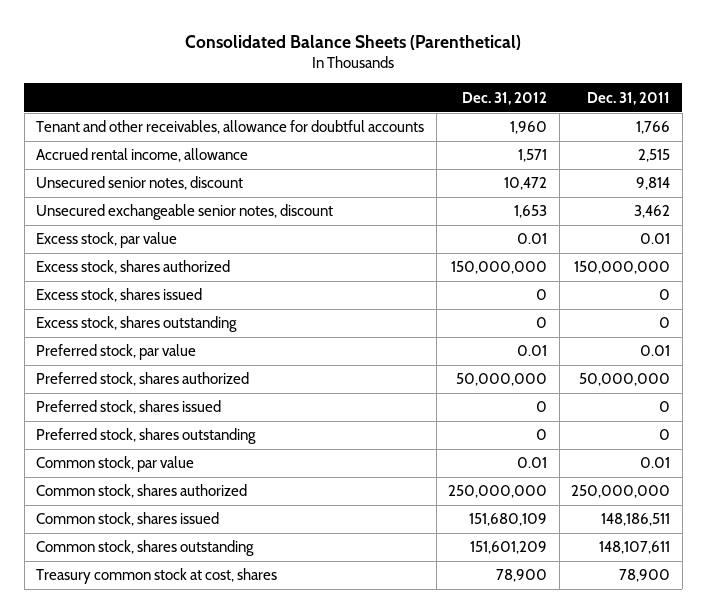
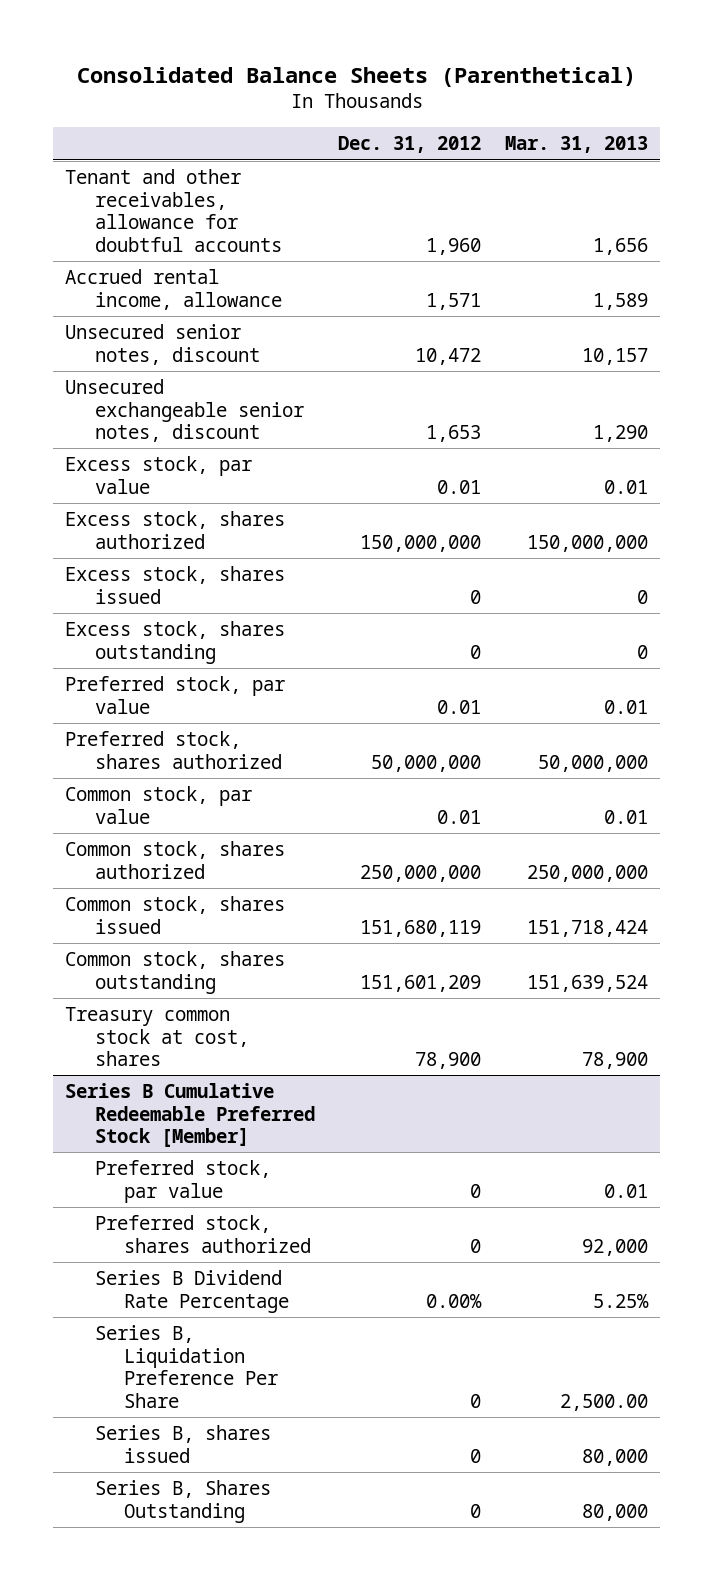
- | Dec. 31, 2012 | Dec. 31, 2011
+ | Dec. 31, 2012 | Mar. 31, 2013
- Preferred stock, shares issued | 0 | 0
- Preferred stock, shares outstanding | 0 | 0
- Common stock, shares issued | 151,680,109 | 148,186,511
+ Common stock, shares issued | 151,680,119 | 151,718,424
+ Series B Cumulative Redeemable Preferred Stock [Member]
+ Preferred stock, par value | 0 | 0.01
+ Preferred stock, shares authorized | 0 | 92,000
+ Series B Dividend Rate Percentage | 0.00% | 5.25%
+ Series B, Liquidation Preference Per Share | 0 | 2,500.00
+ Series B, shares issued | 0 | 80,000
+ Series B, Shares Outstanding | 0 | 80,000

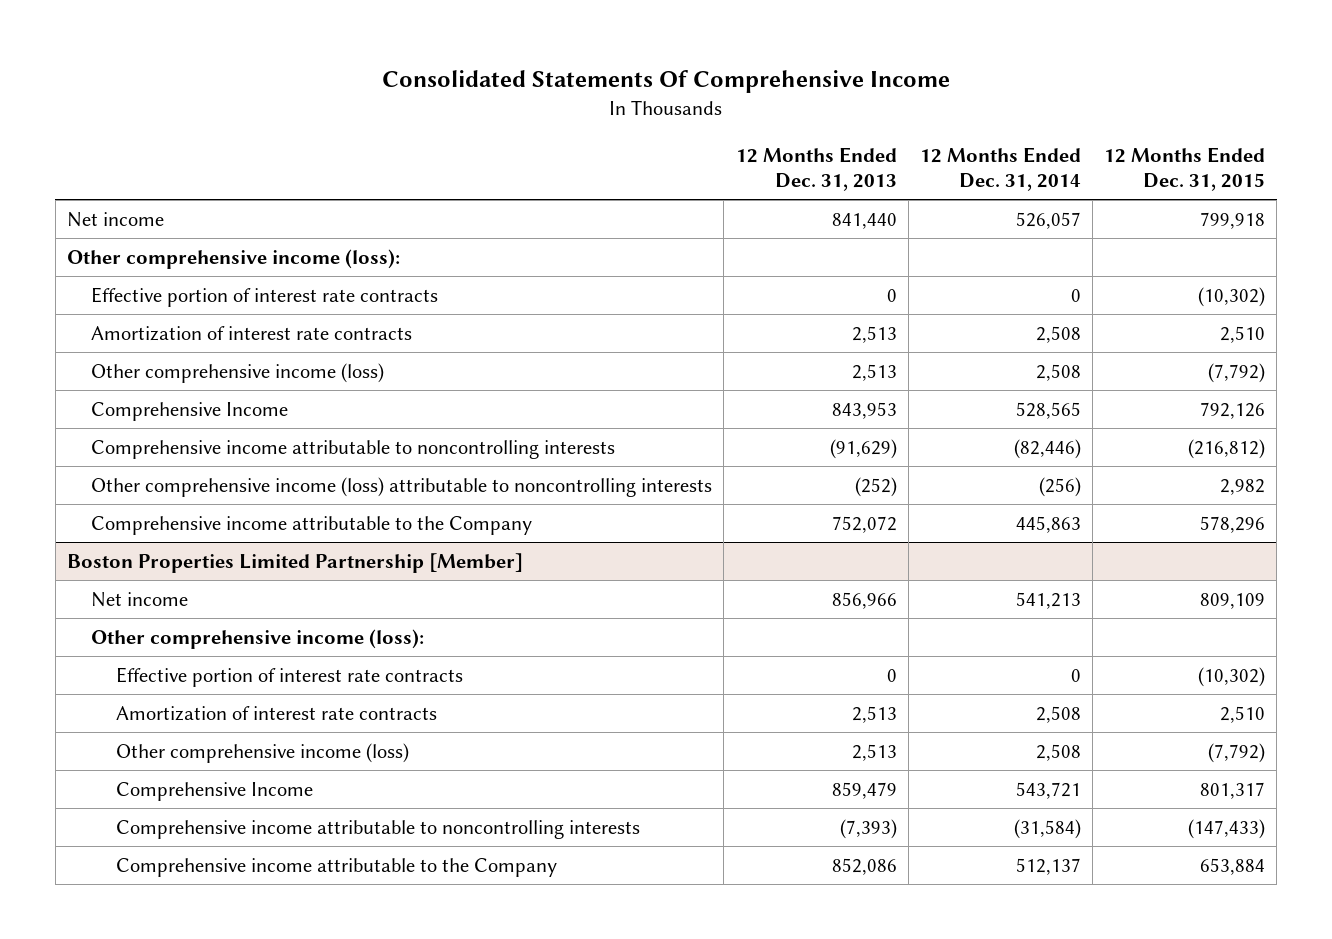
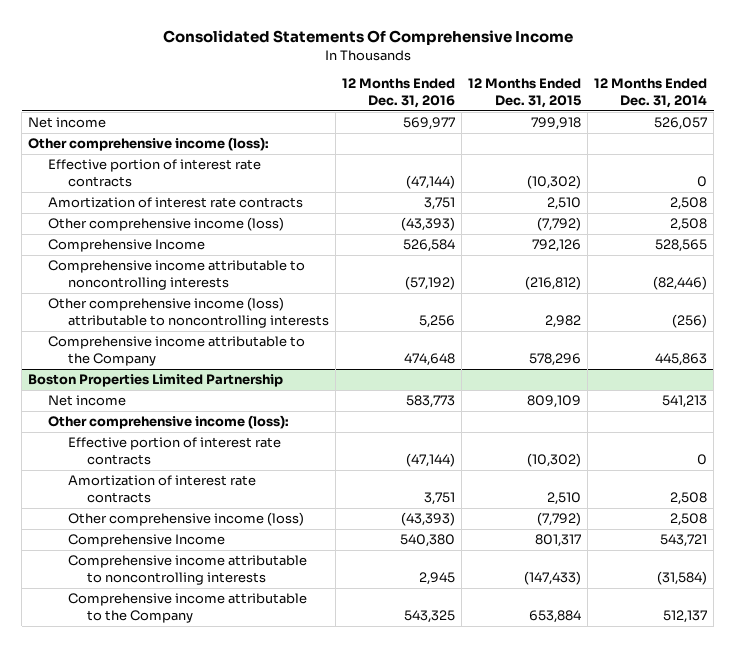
- | 12 Months Ended Dec. 31, 2013 | 12 Months Ended Dec. 31, 2014 | 12 Months Ended Dec. 31, 2015
+ | 12 Months Ended Dec. 31, 2016 | 12 Months Ended Dec. 31, 2015 | 12 Months Ended Dec. 31, 2014
- Boston Properties Limited Partnership [Member]
+ Boston Properties Limited Partnership

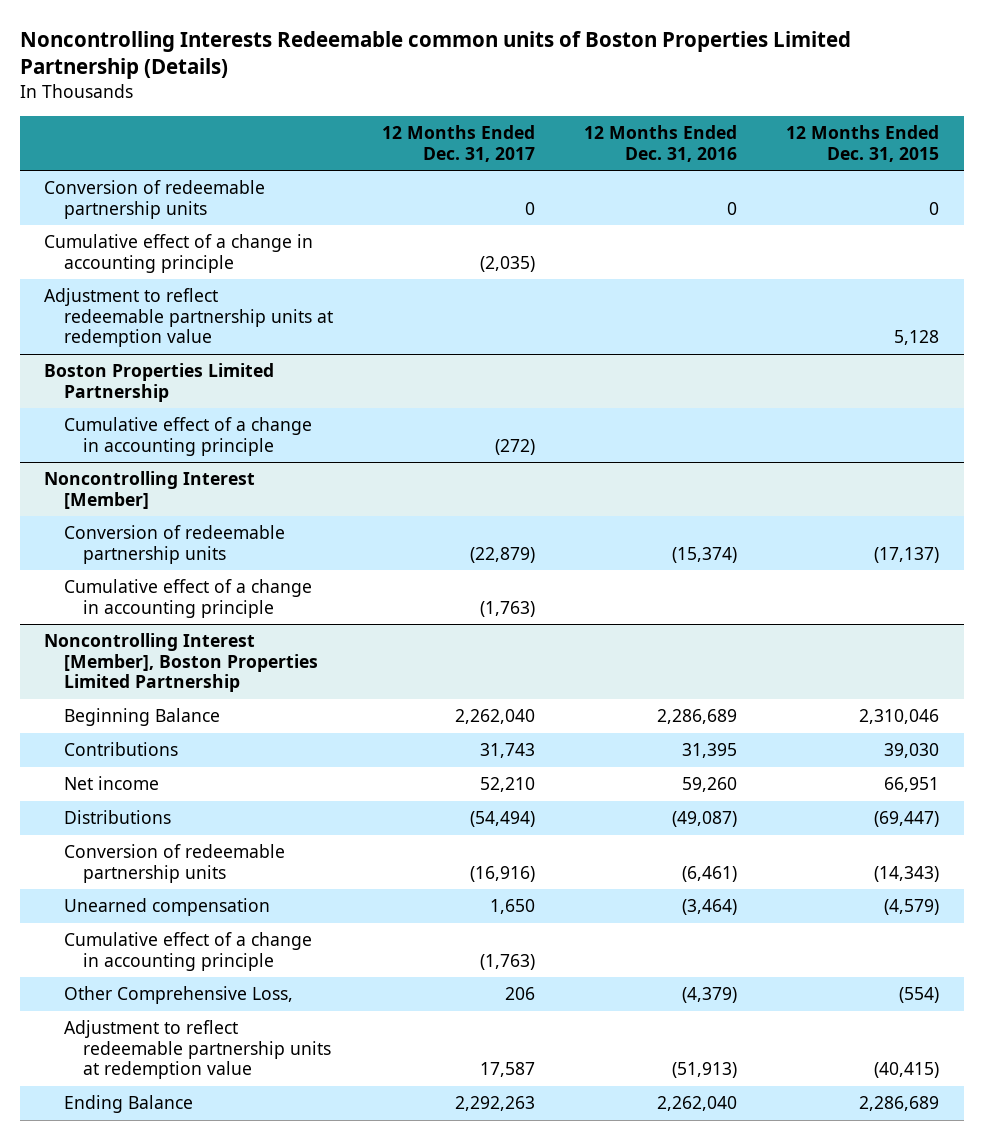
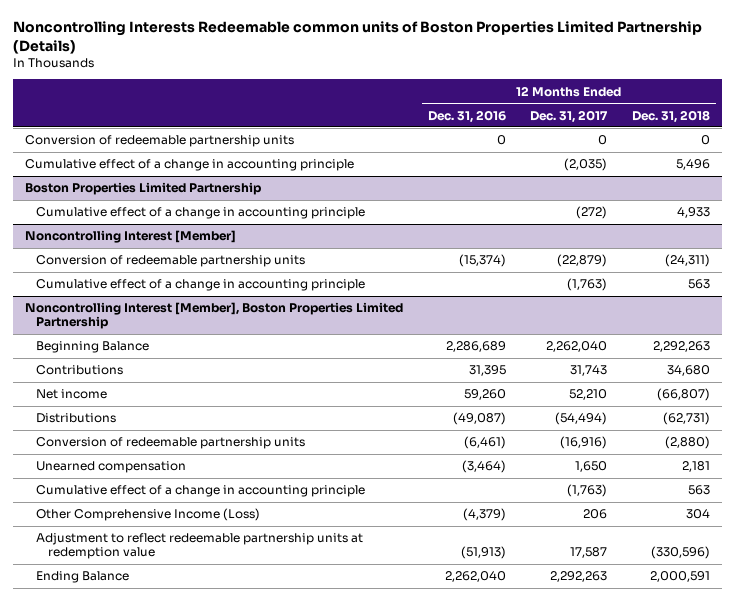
- | 12 Months Ended Dec. 31, 2017 | 12 Months Ended Dec. 31, 2016 | 12 Months Ended Dec. 31, 2015
+ | 12 Months Ended Dec. 31, 2016 | 12 Months Ended Dec. 31, 2017 | 12 Months Ended Dec. 31, 2018
- Adjustment to reflect redeemable partnership units at redemption value | | | 5,128
@ Noncontrolling Interest [Member], Boston Properties Limited Partnership
- Other Comprehensive Loss, | 206 | (4,379) | (554)
+ Other Comprehensive Income (Loss) | (4,379) | 206 | 304

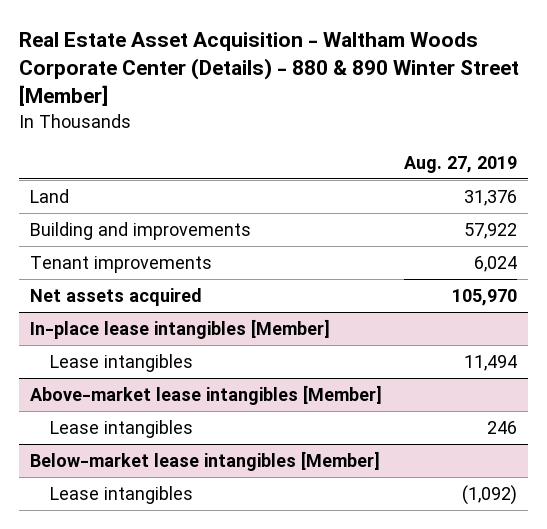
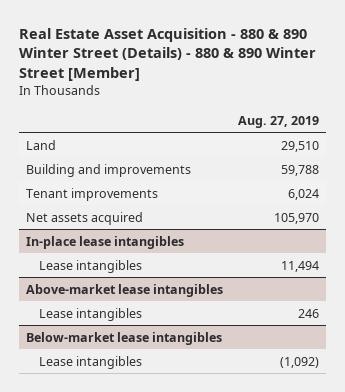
- Real Estate Asset Acquisition - Waltham Woods Corporate Center (Details) - 880 & 890 Winter Street [Member]
+ Real Estate Asset Acquisition - 880 & 890 Winter Street (Details) - 880 & 890 Winter Street [Member]
- Land | 31,376
- Building and improvements | 57,922
+ Land | 29,510
+ Building and improvements | 59,788
- In-place lease intangibles [Member]
+ In-place lease intangibles
- Above-market lease intangibles [Member]
+ Above-market lease intangibles
- Below-market lease intangibles [Member]
+ Below-market lease intangibles

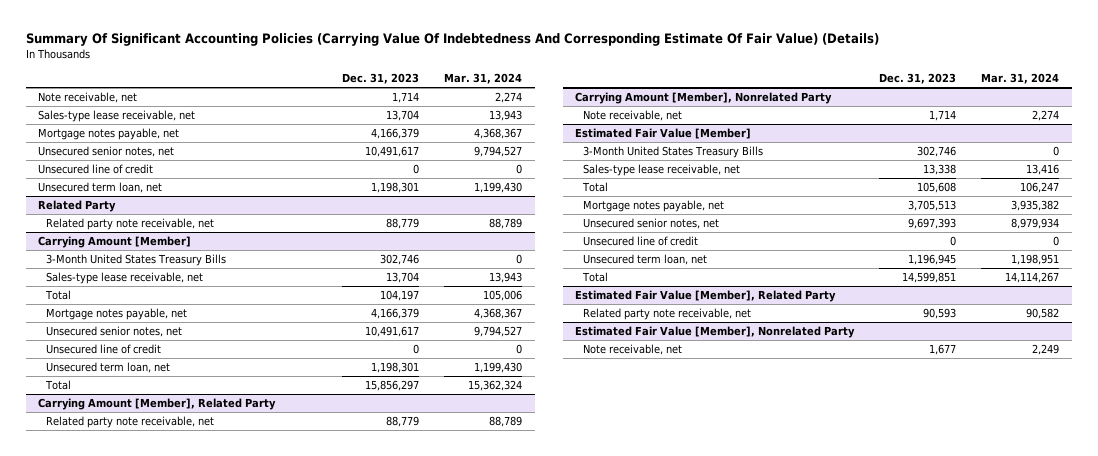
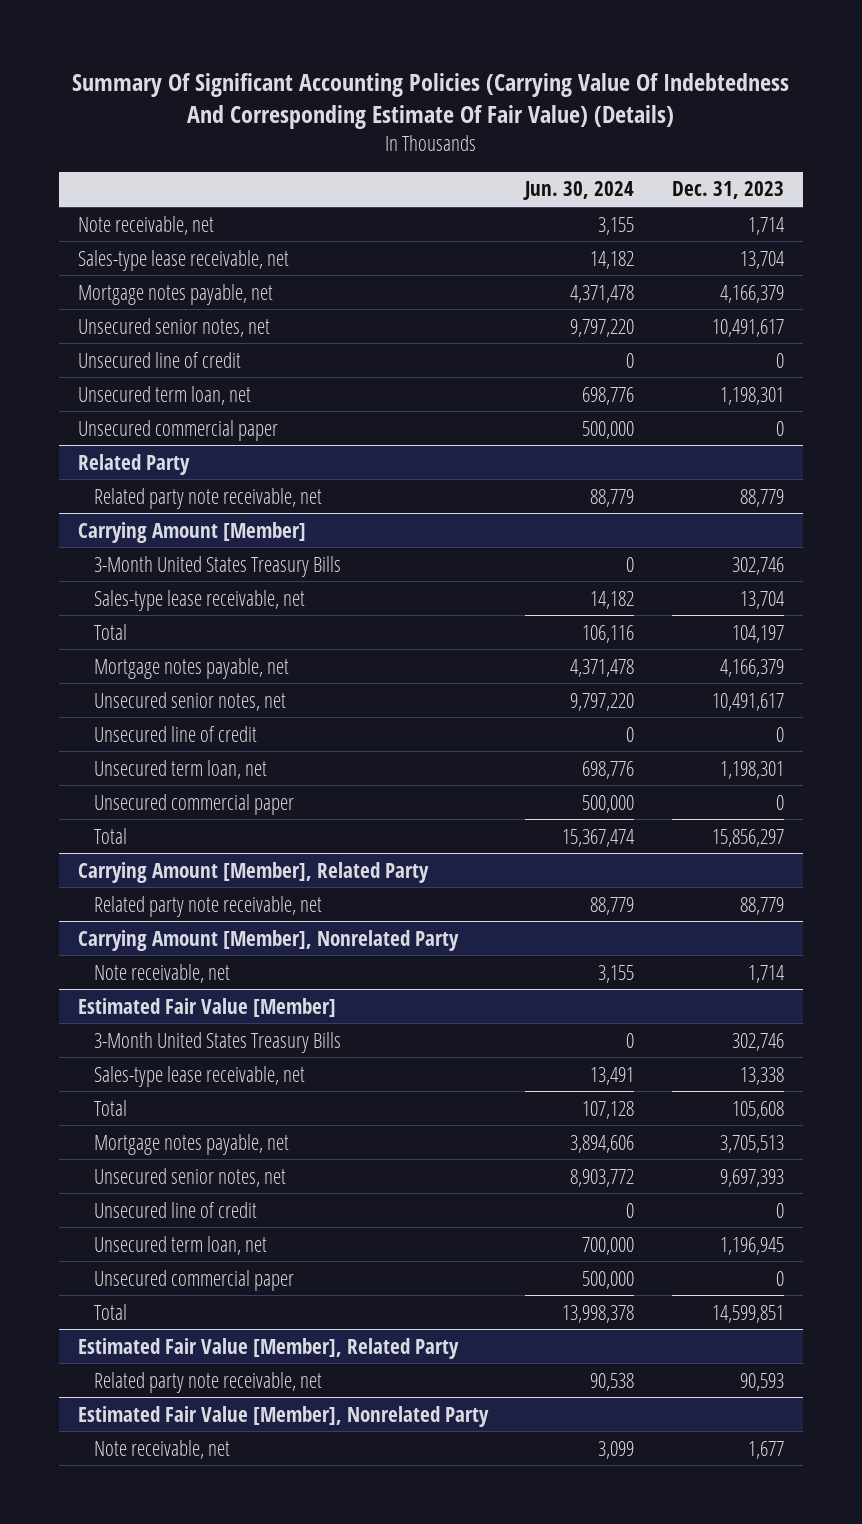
- | Dec. 31, 2023 | Mar. 31, 2024
+ | Jun. 30, 2024 | Dec. 31, 2023
+ Unsecured commercial paper | 500,000 | 0
@ Carrying Amount [Member]
+ Unsecured commercial paper | 500,000 | 0
@ Estimated Fair Value [Member]
+ Unsecured commercial paper | 500,000 | 0

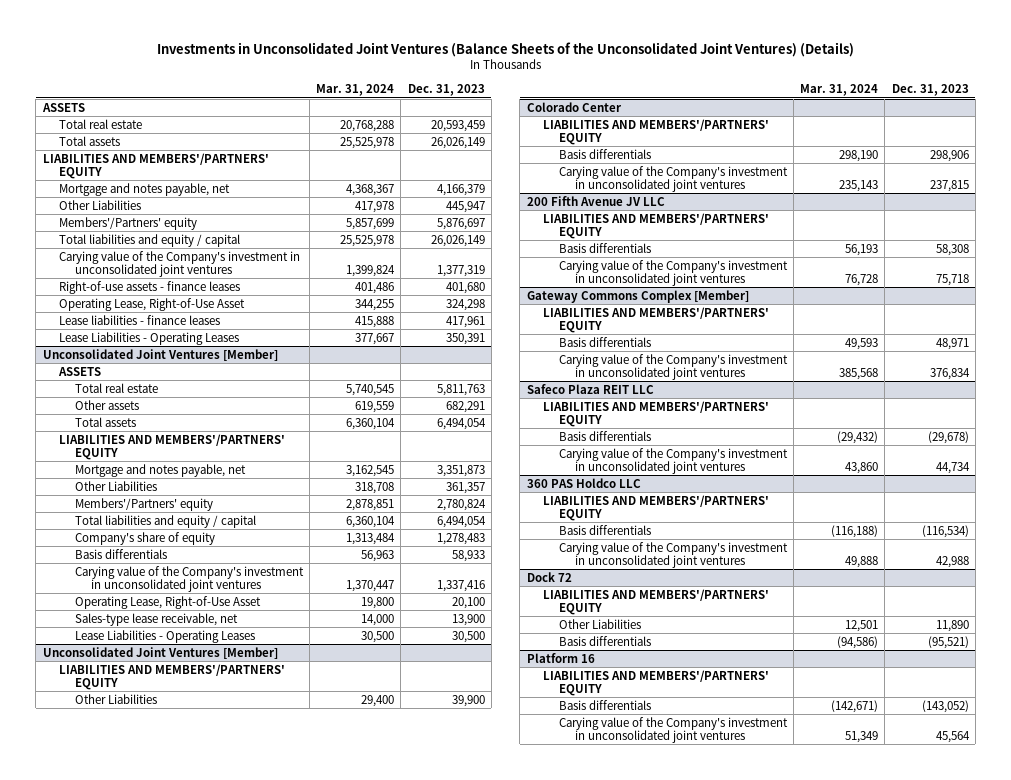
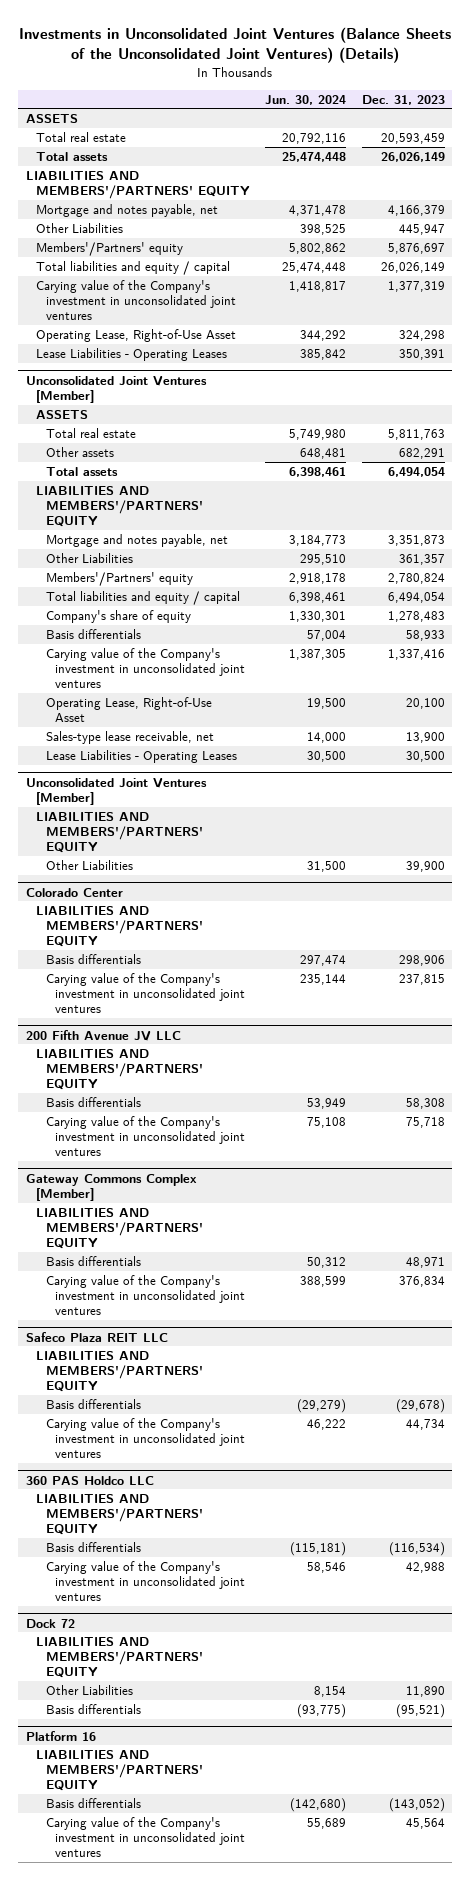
- | Mar. 31, 2024 | Dec. 31, 2023
+ | Jun. 30, 2024 | Dec. 31, 2023
- Right-of-use assets - finance leases | 401,486 | 401,680
- Lease liabilities - finance leases | 415,888 | 417,961

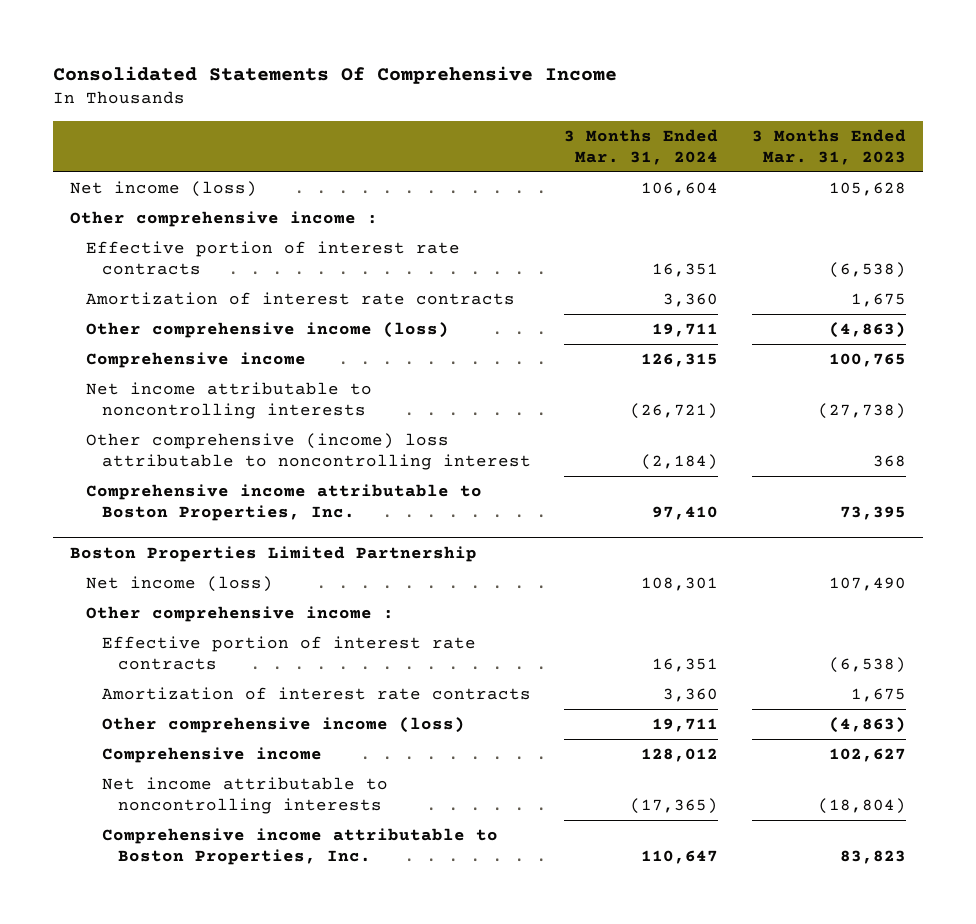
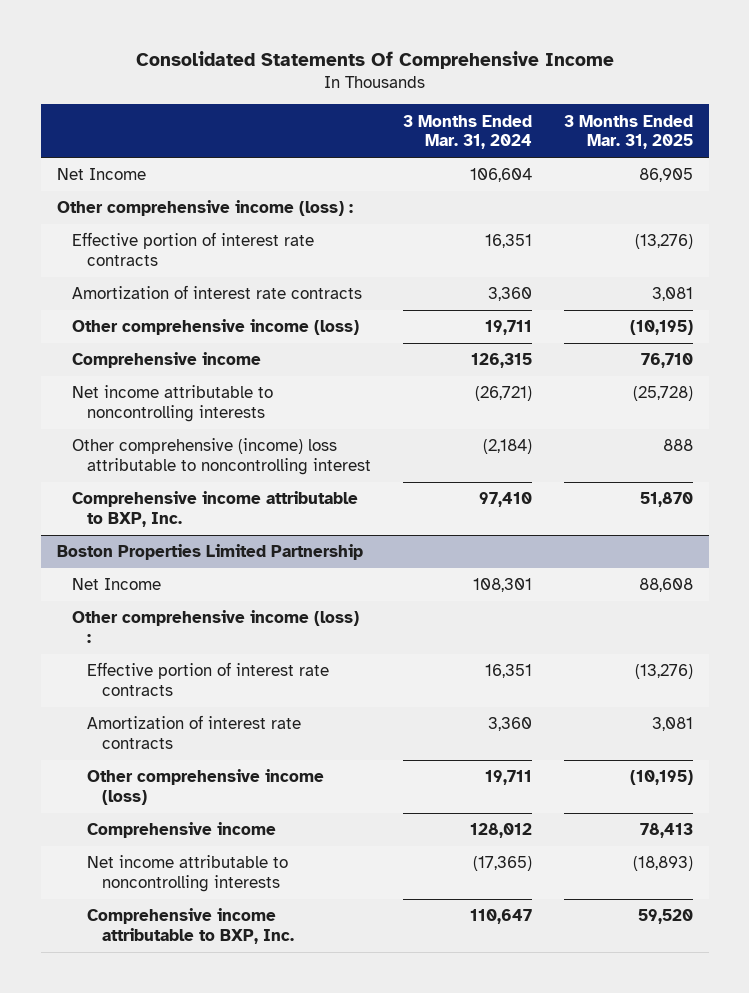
- | 3 Months Ended Mar. 31, 2024 | 3 Months Ended Mar. 31, 2023
+ | 3 Months Ended Mar. 31, 2024 | 3 Months Ended Mar. 31, 2025
- Net income (loss) | 106,604 | 105,628
- Other comprehensive income :
+ Net Income | 106,604 | 86,905
+ Other comprehensive income (loss) :
- Comprehensive income attributable to Boston Properties, Inc. | 97,410 | 73,395
+ Comprehensive income attributable to BXP, Inc. | 97,410 | 51,870
@ Boston Properties Limited Partnership
- Net income (loss) | 108,301 | 107,490
- Other comprehensive income :
+ Net Income | 108,301 | 88,608
+ Other comprehensive income (loss) :
- Comprehensive income attributable to Boston Properties, Inc. | 110,647 | 83,823
+ Comprehensive income attributable to BXP, Inc. | 110,647 | 59,520

